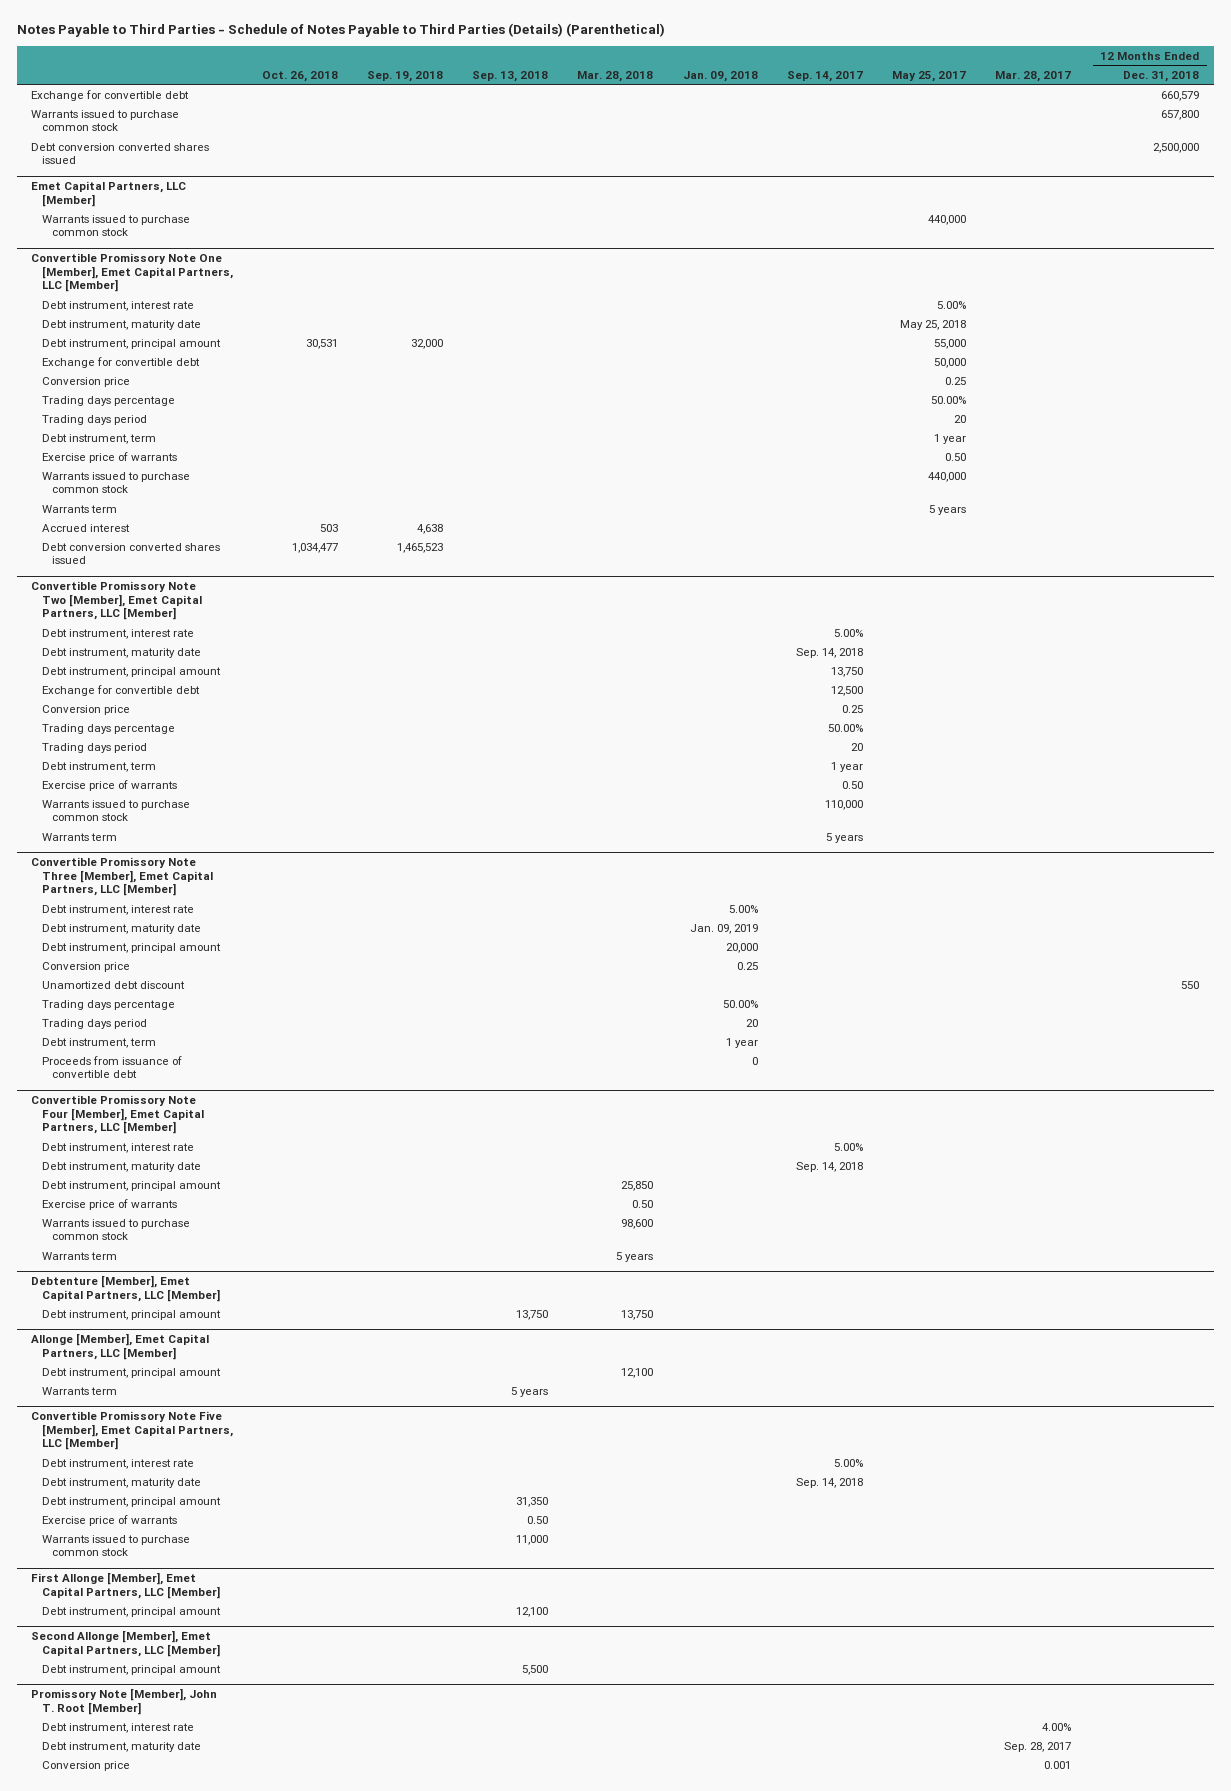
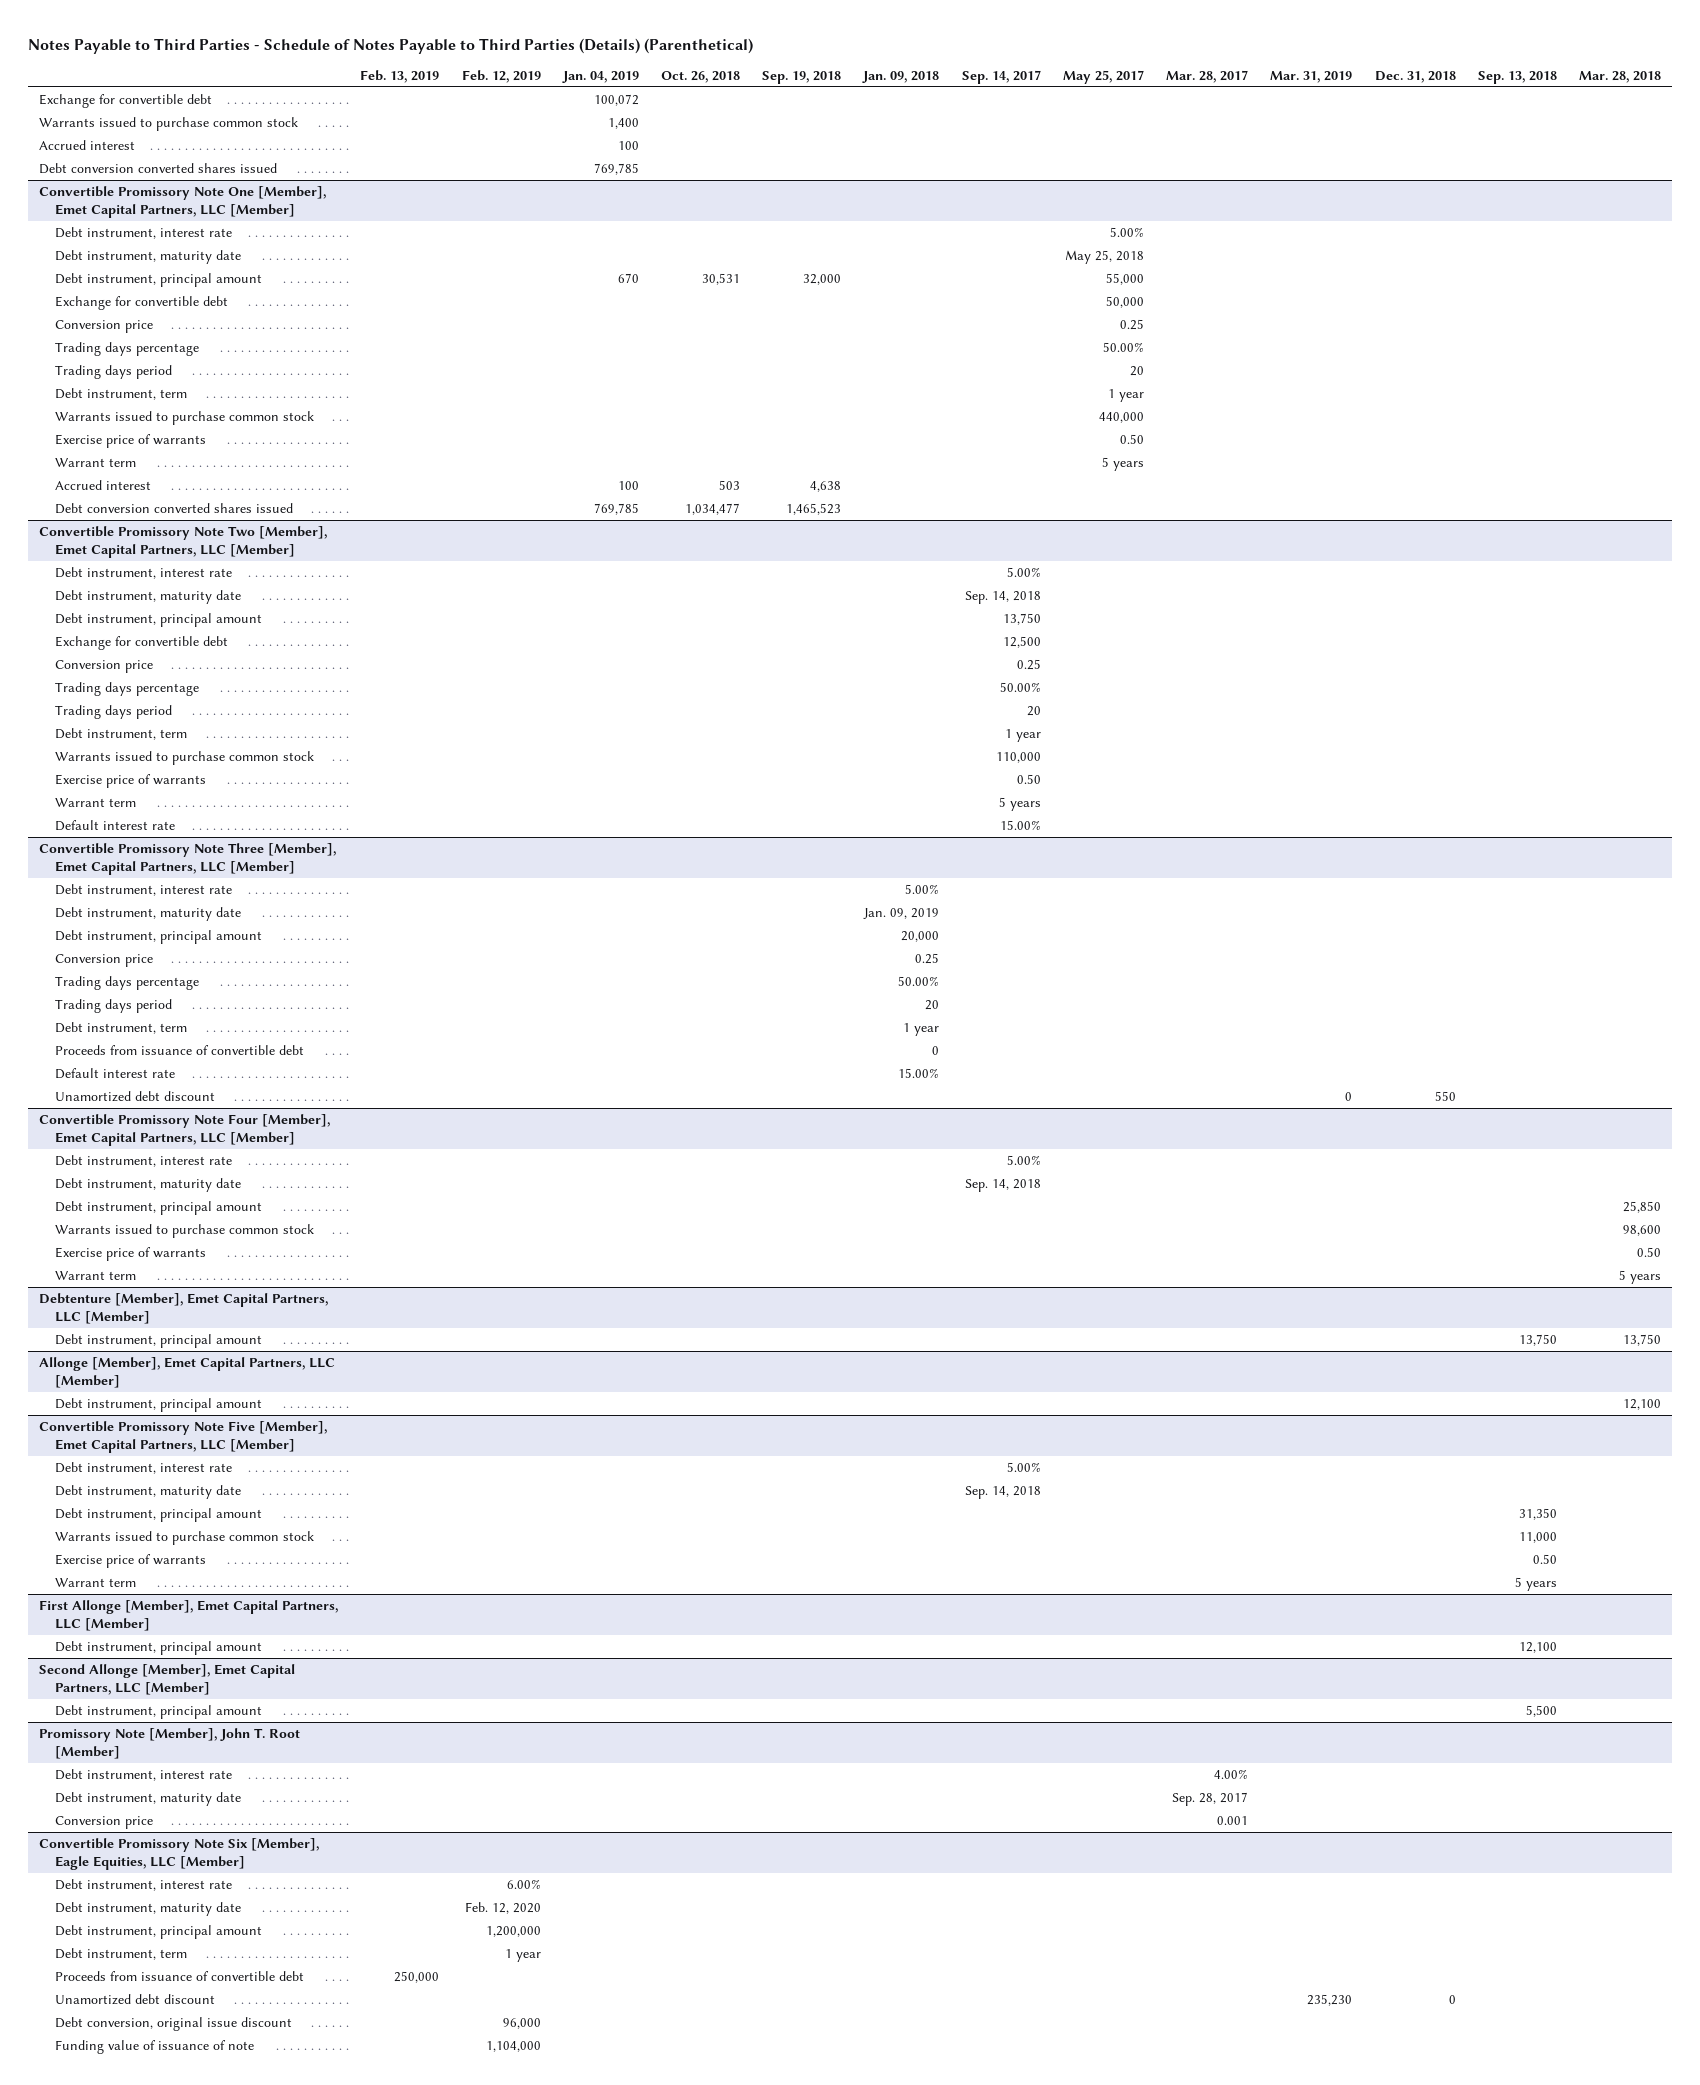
- | Oct. 26, 2018 | Sep. 19, 2018 | Sep. 13, 2018 | Mar. 28, 2018 | Jan. 09, 2018 | Sep. 14, 2017 | May 25, 2017 | Mar. 28, 2017 | 12 Months Ended Dec. 31, 2018
+ | Feb. 13, 2019 | Feb. 12, 2019 | Jan. 04, 2019 | Oct. 26, 2018 | Sep. 19, 2018 | Jan. 09, 2018 | Sep. 14, 2017 | May 25, 2017 | Mar. 28, 2017 | Mar. 31, 2019 | Dec. 31, 2018 | Sep. 13, 2018 | Mar. 28, 2018
+ Accrued interest | | | 100 | | | | | | | | | |
- Emet Capital Partners, LLC [Member]
- Warrants issued to purchase common stock | | | | | | | 440,000 | |
@ Convertible Promissory Note One [Member], Emet Capital Partners, LLC [Member]
- Warrants term | | | | | | | 5 years | |
moved down: Exercise price of warrants | | | | | | | | 0.50 | | | | |
+ Warrant term | | | | | | | | 5 years | | | | |
@ Convertible Promissory Note Two [Member], Emet Capital Partners, LLC [Member]
- Warrants term | | | | | | 5 years | | |
moved down: Exercise price of warrants | | | | | | | 0.50 | | | | | |
+ Warrant term | | | | | | | 5 years | | | | | |
+ Default interest rate | | | | | | | 15.00% | | | | | |
@ Convertible Promissory Note Three [Member], Emet Capital Partners, LLC [Member]
+ Default interest rate | | | | | | 15.00% | | | | | | |
moved down: Unamortized debt discount | | | | | | | | | | 0 | 550 | |
@ Convertible Promissory Note Four [Member], Emet Capital Partners, LLC [Member]
- Warrants term | | | | 5 years | | | | |
moved down: Exercise price of warrants | | | | | | | | | | | | | 0.50
+ Warrant term | | | | | | | | | | | | | 5 years
@ Allonge [Member], Emet Capital Partners, LLC [Member]
- Warrants term | | | 5 years | | | | | |
@ Convertible Promissory Note Five [Member], Emet Capital Partners, LLC [Member]
moved down: Exercise price of warrants | | | | | | | | | | | | 0.50 |
+ Warrant term | | | | | | | | | | | | 5 years |
+ Convertible Promissory Note Six [Member], Eagle Equities, LLC [Member]
+ Debt instrument, interest rate | | 6.00% | | | | | | | | | | |
+ Debt instrument, maturity date | | Feb. 12, 2020 | | | | | | | | | | |
+ Debt instrument, principal amount | | 1,200,000 | | | | | | | | | | |
+ Debt instrument, term | | 1 year | | | | | | | | | | |
+ Proceeds from issuance of convertible debt | 250,000 | | | | | | | | | | | |
+ Unamortized debt discount | | | | | | | | | | 235,230 | 0 | |
+ Debt conversion, original issue discount | | 96,000 | | | | | | | | | | |
+ Funding value of issuance of note | | 1,104,000 | | | | | | | | | | |

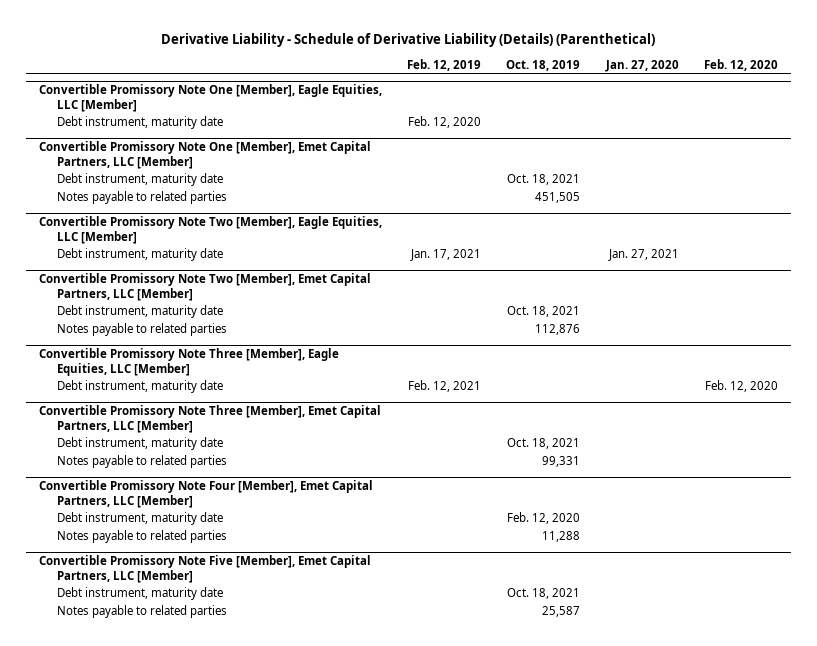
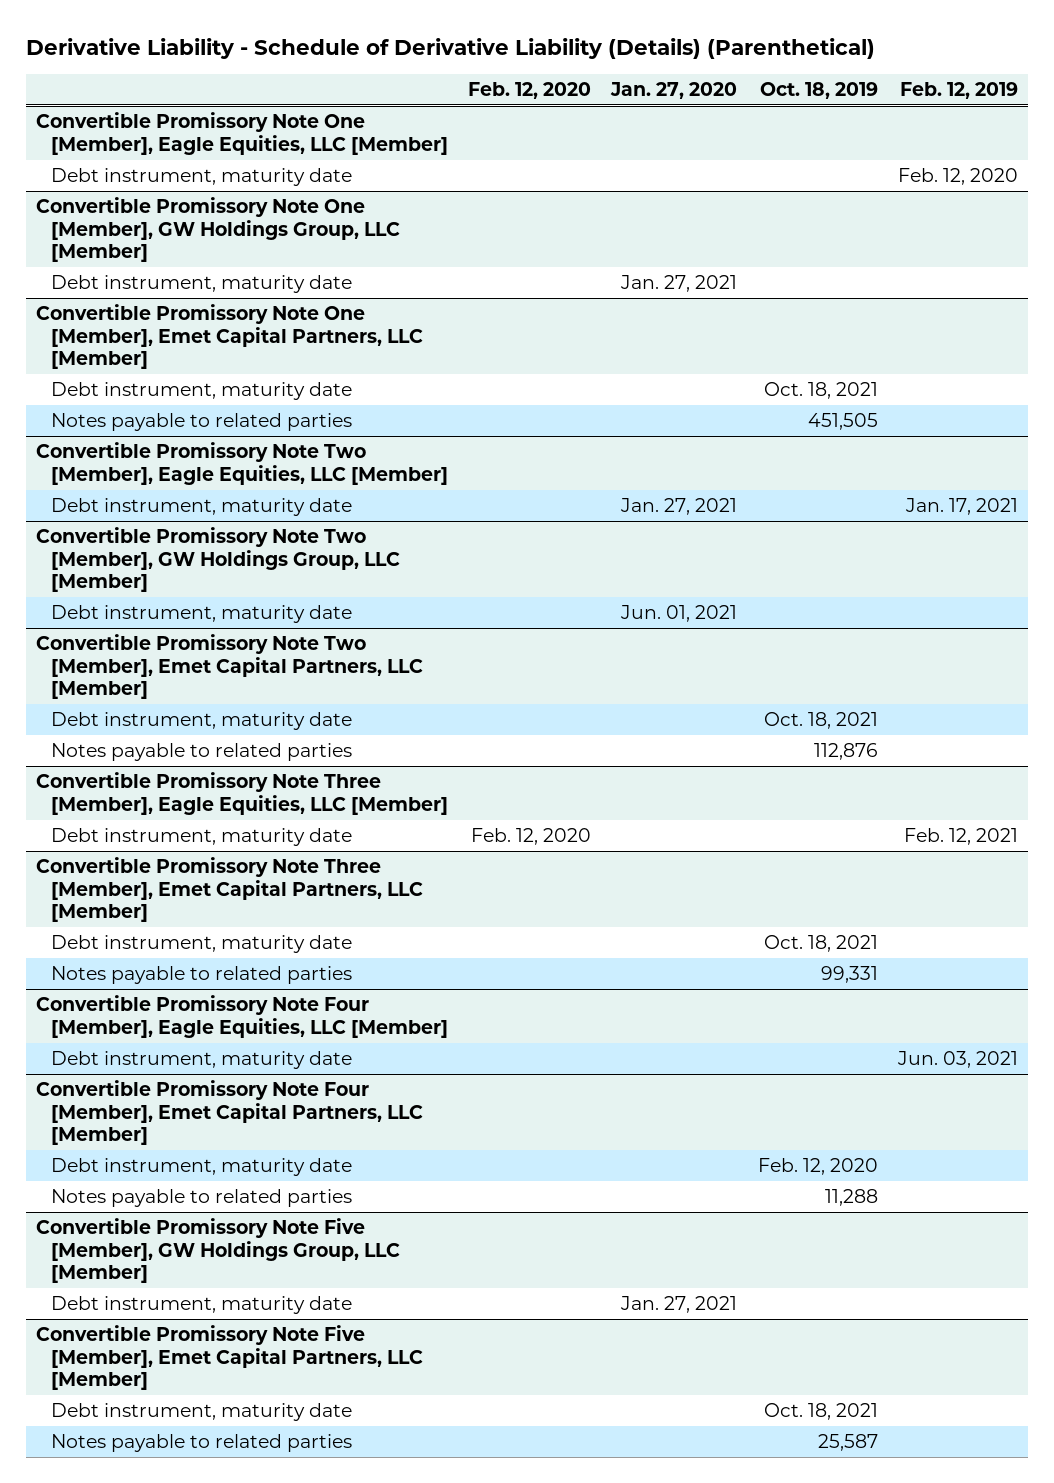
- | Feb. 12, 2019 | Oct. 18, 2019 | Jan. 27, 2020 | Feb. 12, 2020
+ | Feb. 12, 2020 | Jan. 27, 2020 | Oct. 18, 2019 | Feb. 12, 2019
+ Convertible Promissory Note One [Member], GW Holdings Group, LLC [Member]
+ Debt instrument, maturity date | | Jan. 27, 2021 | |
+ Convertible Promissory Note Two [Member], GW Holdings Group, LLC [Member]
+ Debt instrument, maturity date | | Jun. 01, 2021 | |
+ Convertible Promissory Note Four [Member], Eagle Equities, LLC [Member]
+ Debt instrument, maturity date | | | | Jun. 03, 2021
+ Convertible Promissory Note Five [Member], GW Holdings Group, LLC [Member]
+ Debt instrument, maturity date | | Jan. 27, 2021 | |

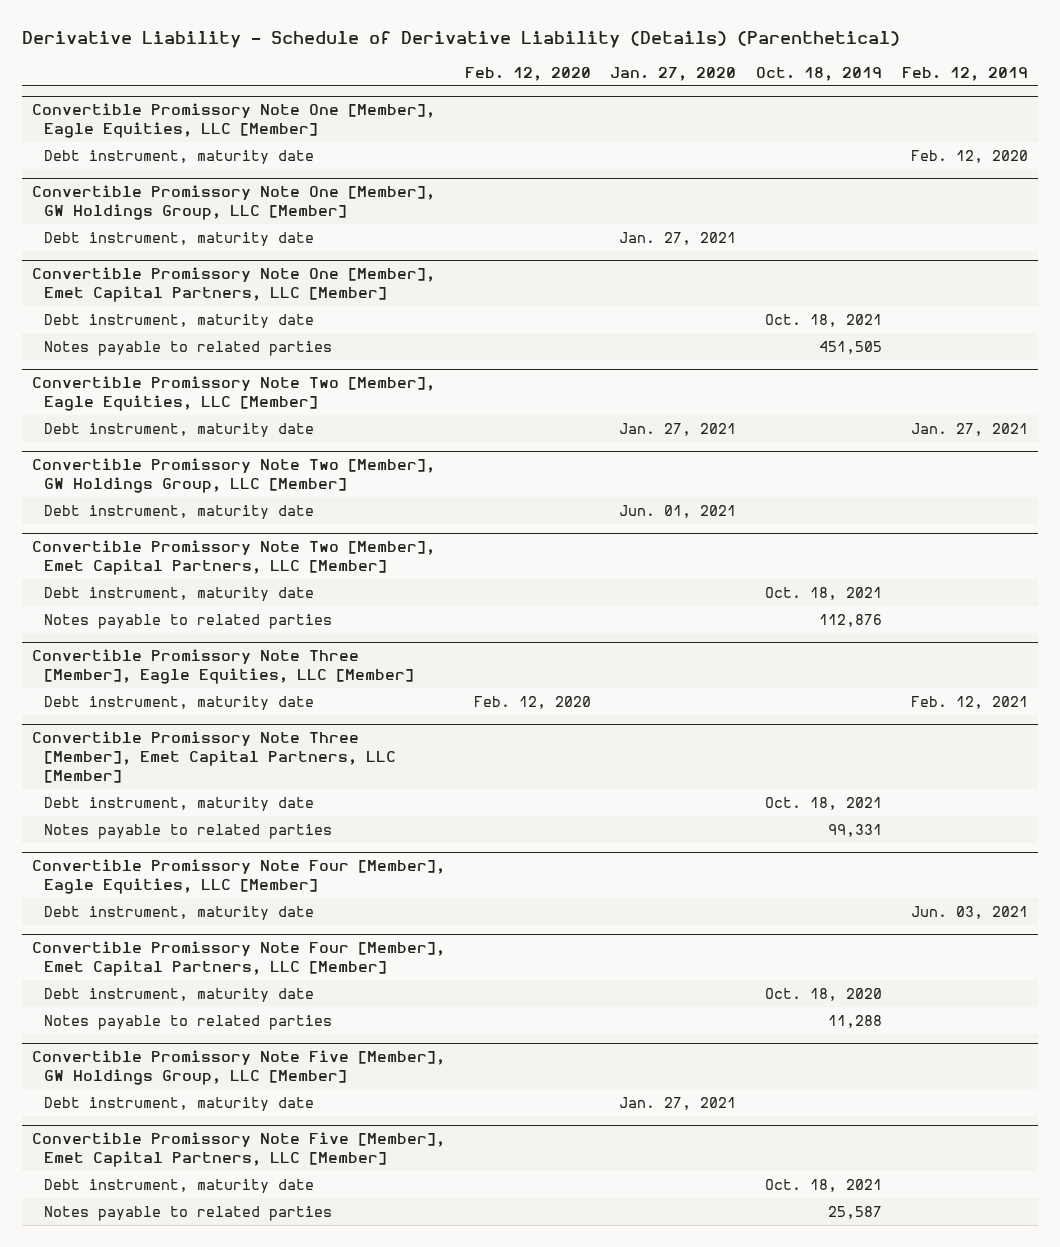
@ Convertible Promissory Note Two [Member], Eagle Equities, LLC [Member]
- Debt instrument, maturity date | | Jan. 27, 2021 | | Jan. 17, 2021
+ Debt instrument, maturity date | | Jan. 27, 2021 | | Jan. 27, 2021
@ Convertible Promissory Note Four [Member], Emet Capital Partners, LLC [Member]
- Debt instrument, maturity date | | | Feb. 12, 2020 |
+ Debt instrument, maturity date | | | Oct. 18, 2020 |

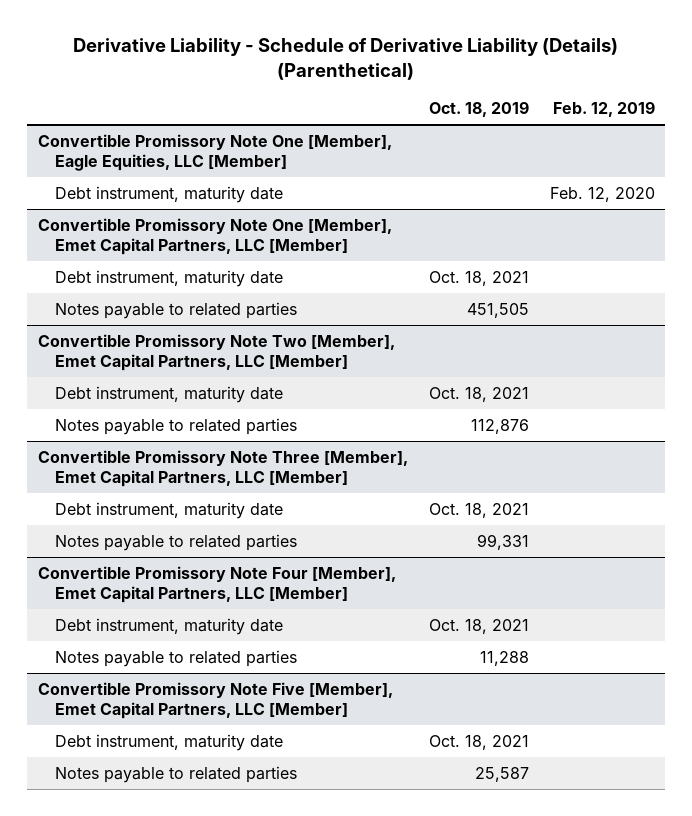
- | Feb. 12, 2020 | Jan. 27, 2020 | Oct. 18, 2019 | Feb. 12, 2019
+ | Oct. 18, 2019 | Feb. 12, 2019
- Convertible Promissory Note One [Member], GW Holdings Group, LLC [Member]
- Debt instrument, maturity date | | Jan. 27, 2021 | |
- Convertible Promissory Note Two [Member], Eagle Equities, LLC [Member]
- Debt instrument, maturity date | | Jan. 27, 2021 | | Jan. 27, 2021
- Convertible Promissory Note Two [Member], GW Holdings Group, LLC [Member]
- Debt instrument, maturity date | | Jun. 01, 2021 | |
- Convertible Promissory Note Three [Member], Eagle Equities, LLC [Member]
- Debt instrument, maturity date | Feb. 12, 2020 | | | Feb. 12, 2021
- Convertible Promissory Note Four [Member], Eagle Equities, LLC [Member]
- Debt instrument, maturity date | | | | Jun. 03, 2021
@ Convertible Promissory Note Four [Member], Emet Capital Partners, LLC [Member]
- Debt instrument, maturity date | | | Oct. 18, 2020 |
+ Debt instrument, maturity date | Oct. 18, 2021 |
- Convertible Promissory Note Five [Member], GW Holdings Group, LLC [Member]
- Debt instrument, maturity date | | Jan. 27, 2021 | |

